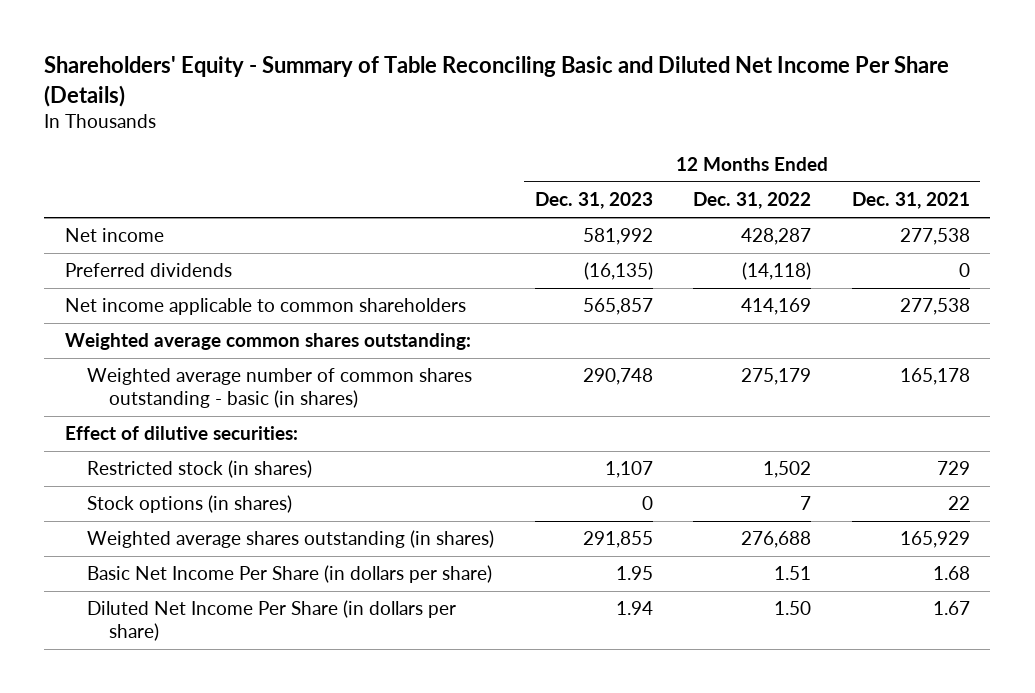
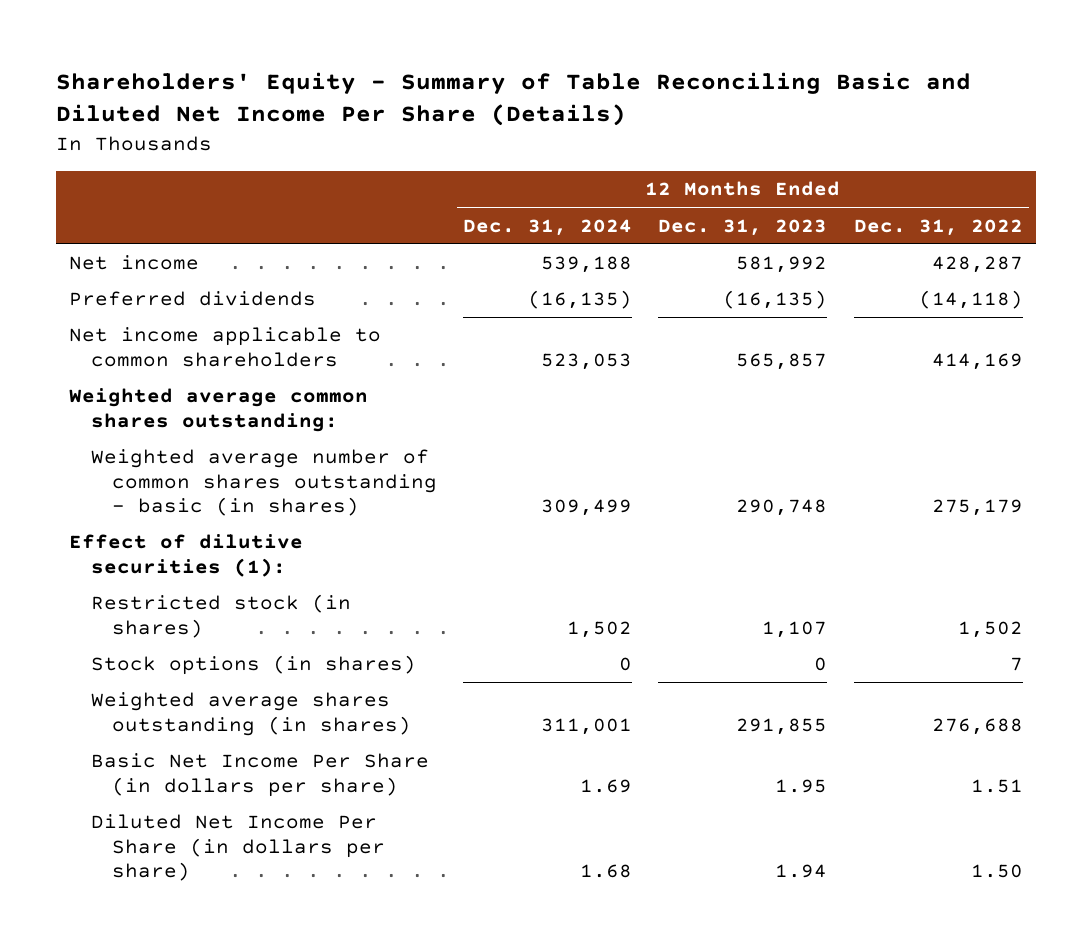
- | 12 Months Ended Dec. 31, 2023 | 12 Months Ended Dec. 31, 2022 | 12 Months Ended Dec. 31, 2021
+ | 12 Months Ended Dec. 31, 2024 | 12 Months Ended Dec. 31, 2023 | 12 Months Ended Dec. 31, 2022
- Effect of dilutive securities:
+ Effect of dilutive securities (1):

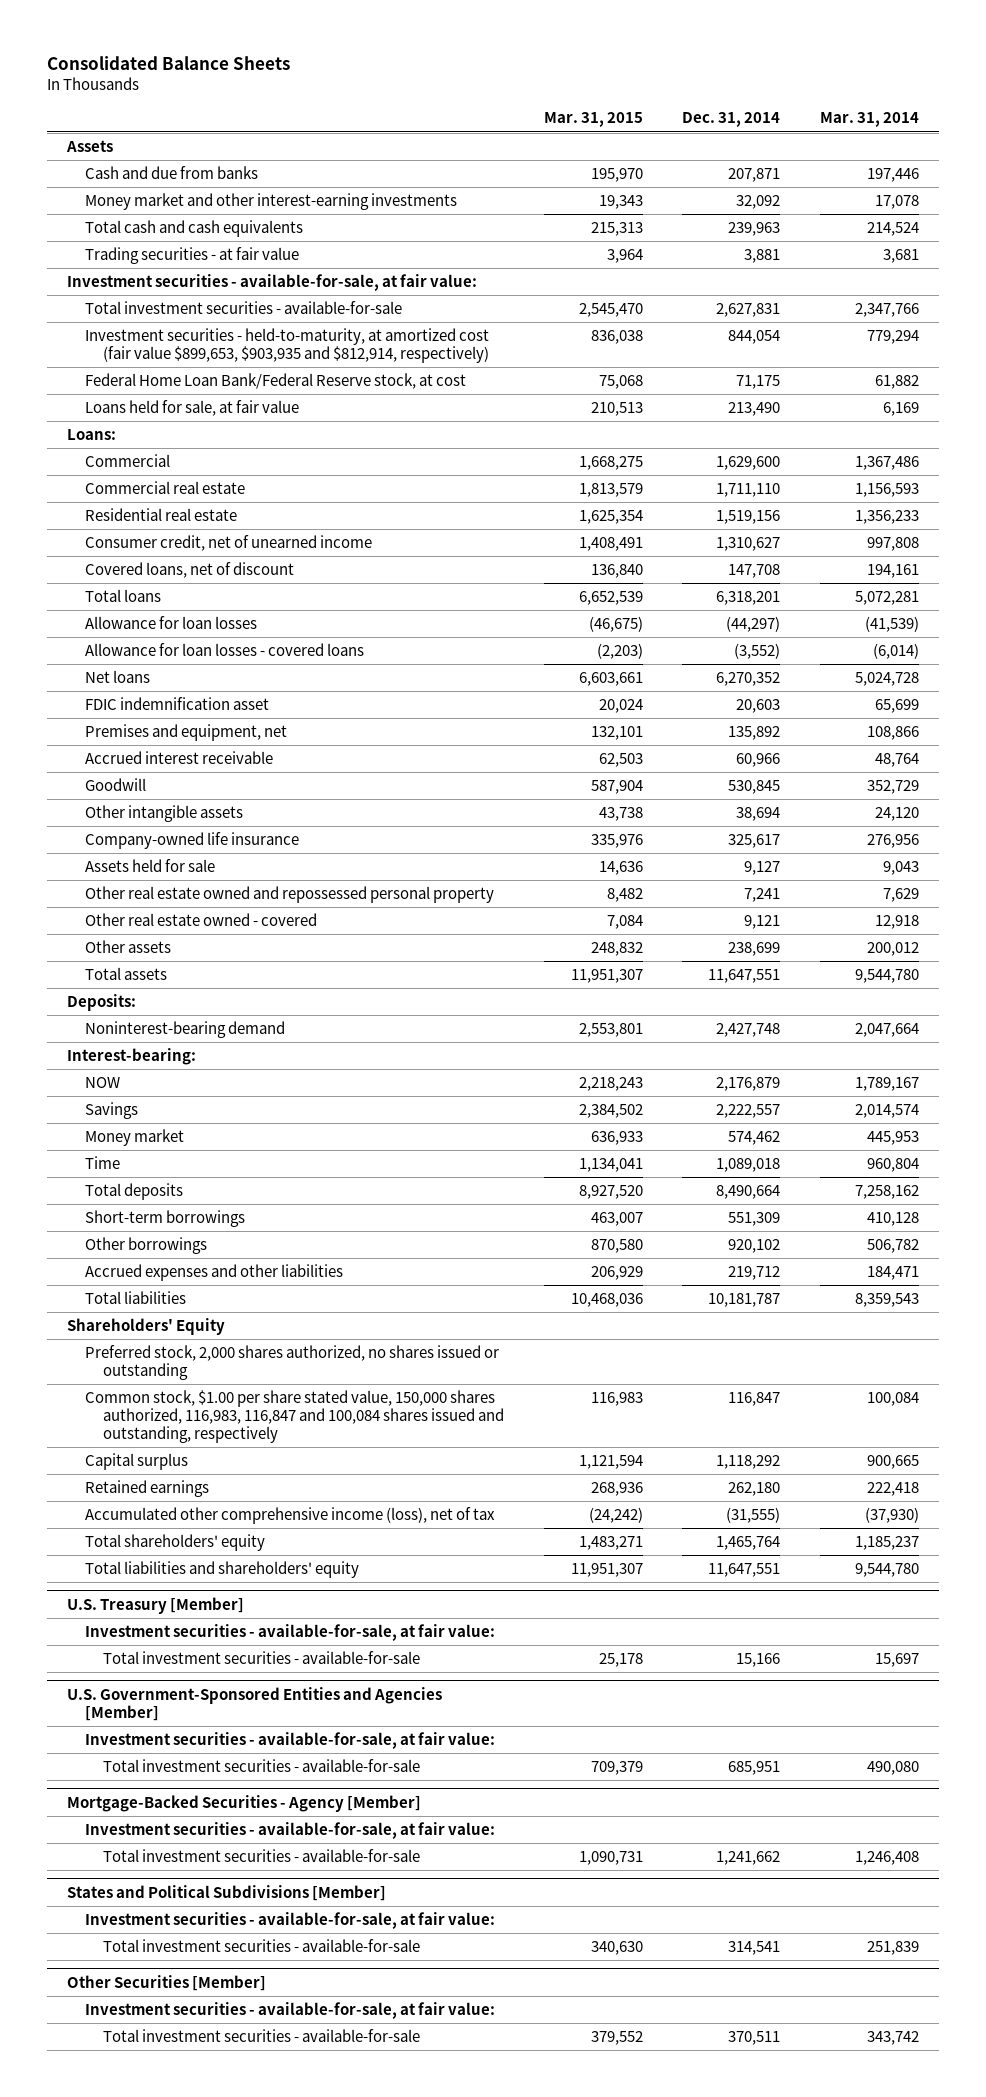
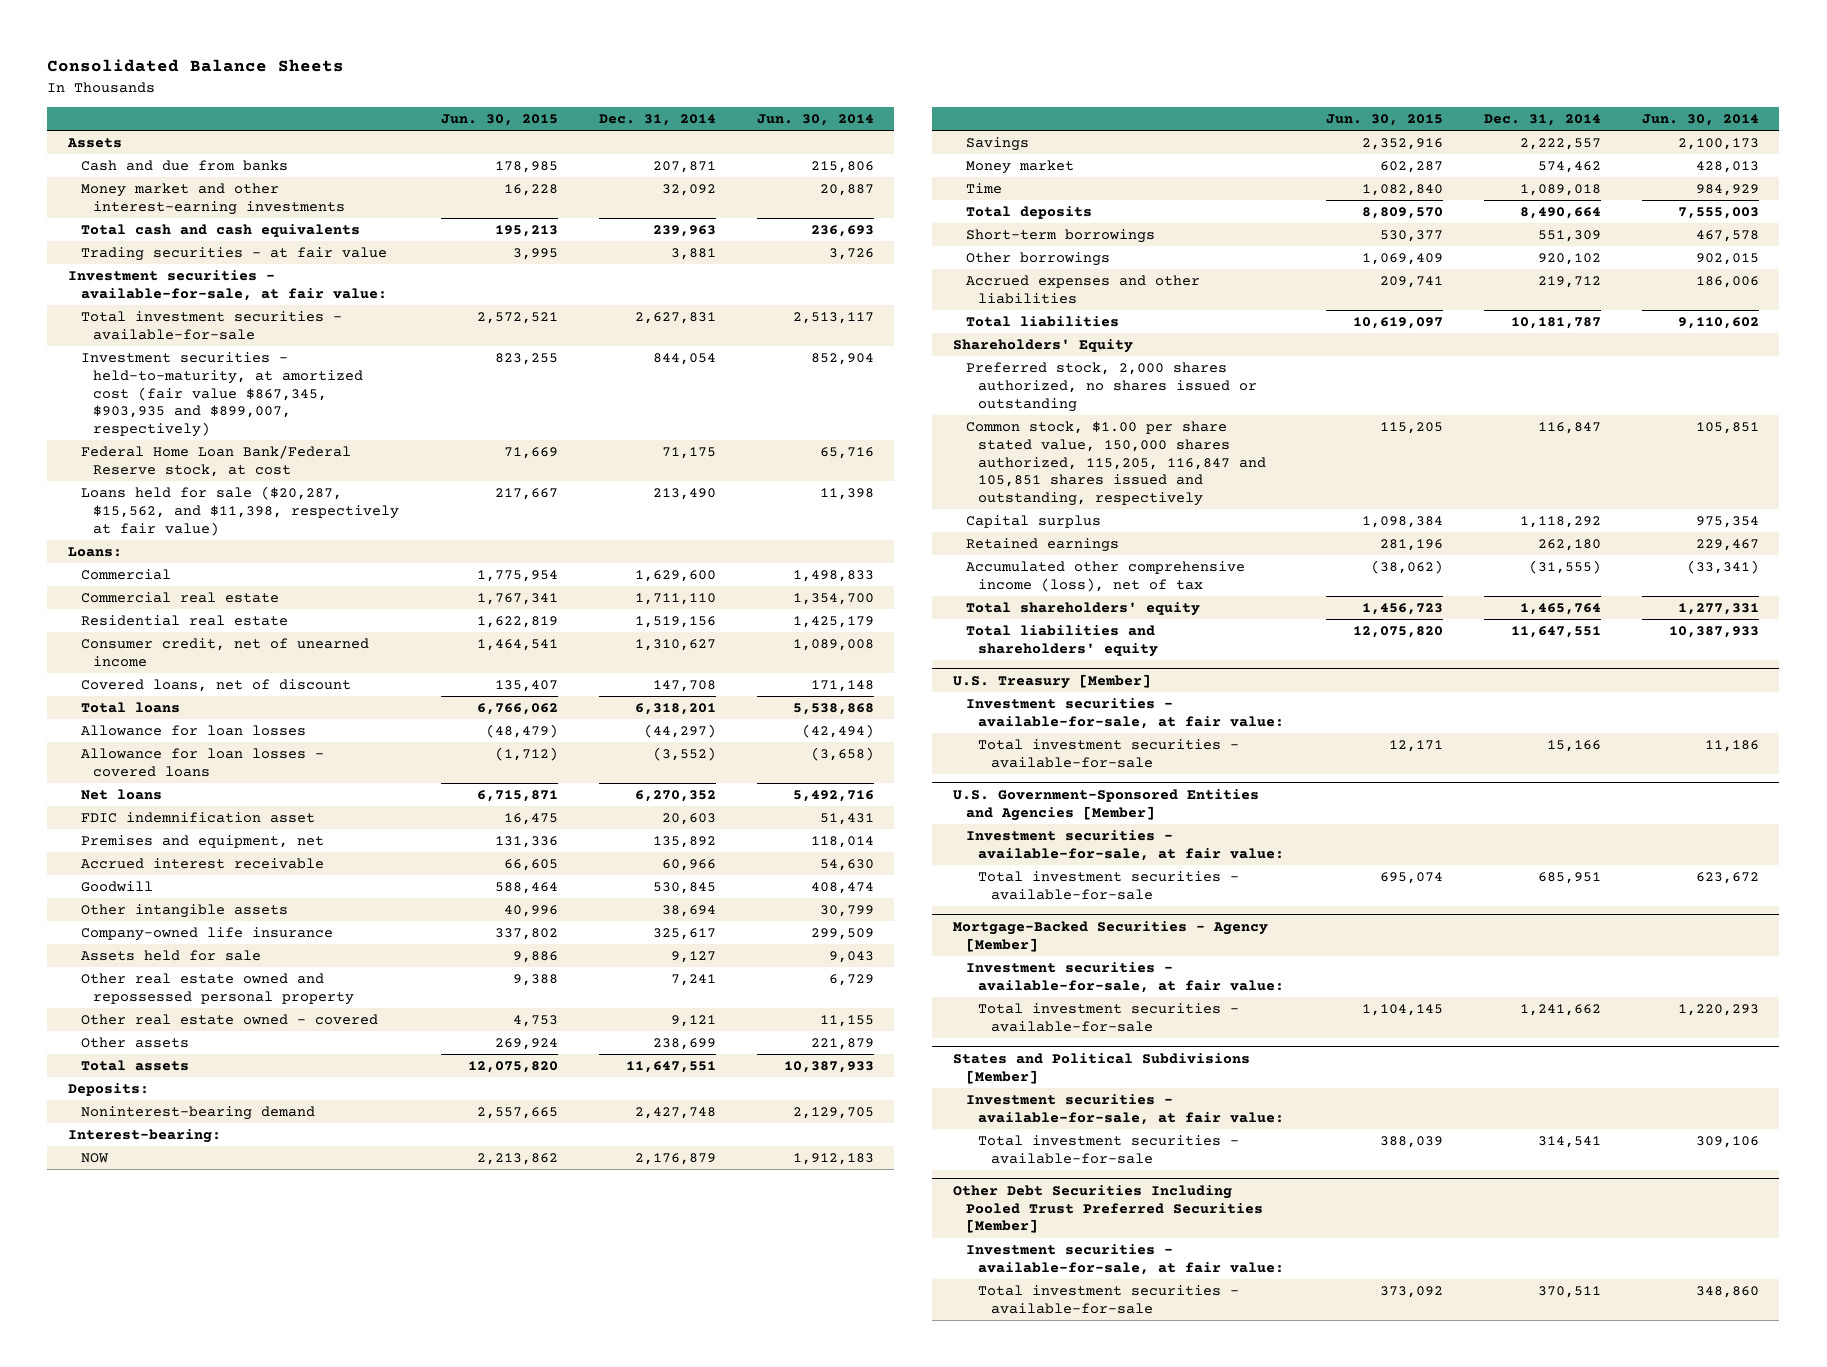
- | Mar. 31, 2015 | Dec. 31, 2014 | Mar. 31, 2014
+ | Jun. 30, 2015 | Dec. 31, 2014 | Jun. 30, 2014
- Investment securities - held-to-maturity, at amortized cost (fair value $899,653, $903,935 and $812,914, respectively) | 836,038 | 844,054 | 779,294
+ Investment securities - held-to-maturity, at amortized cost (fair value $867,345, $903,935 and $899,007, respectively) | 823,255 | 844,054 | 852,904
- Loans held for sale, at fair value | 210,513 | 213,490 | 6,169
+ Loans held for sale ($20,287, $15,562, and $11,398, respectively at fair value) | 217,667 | 213,490 | 11,398
- Common stock, $1.00 per share stated value, 150,000 shares authorized, 116,983, 116,847 and 100,084 shares issued and outstanding, respectively | 116,983 | 116,847 | 100,084
+ Common stock, $1.00 per share stated value, 150,000 shares authorized, 115,205, 116,847 and 105,851 shares issued and outstanding, respectively | 115,205 | 116,847 | 105,851
- Other Securities [Member]
+ Other Debt Securities Including Pooled Trust Preferred Securities [Member]

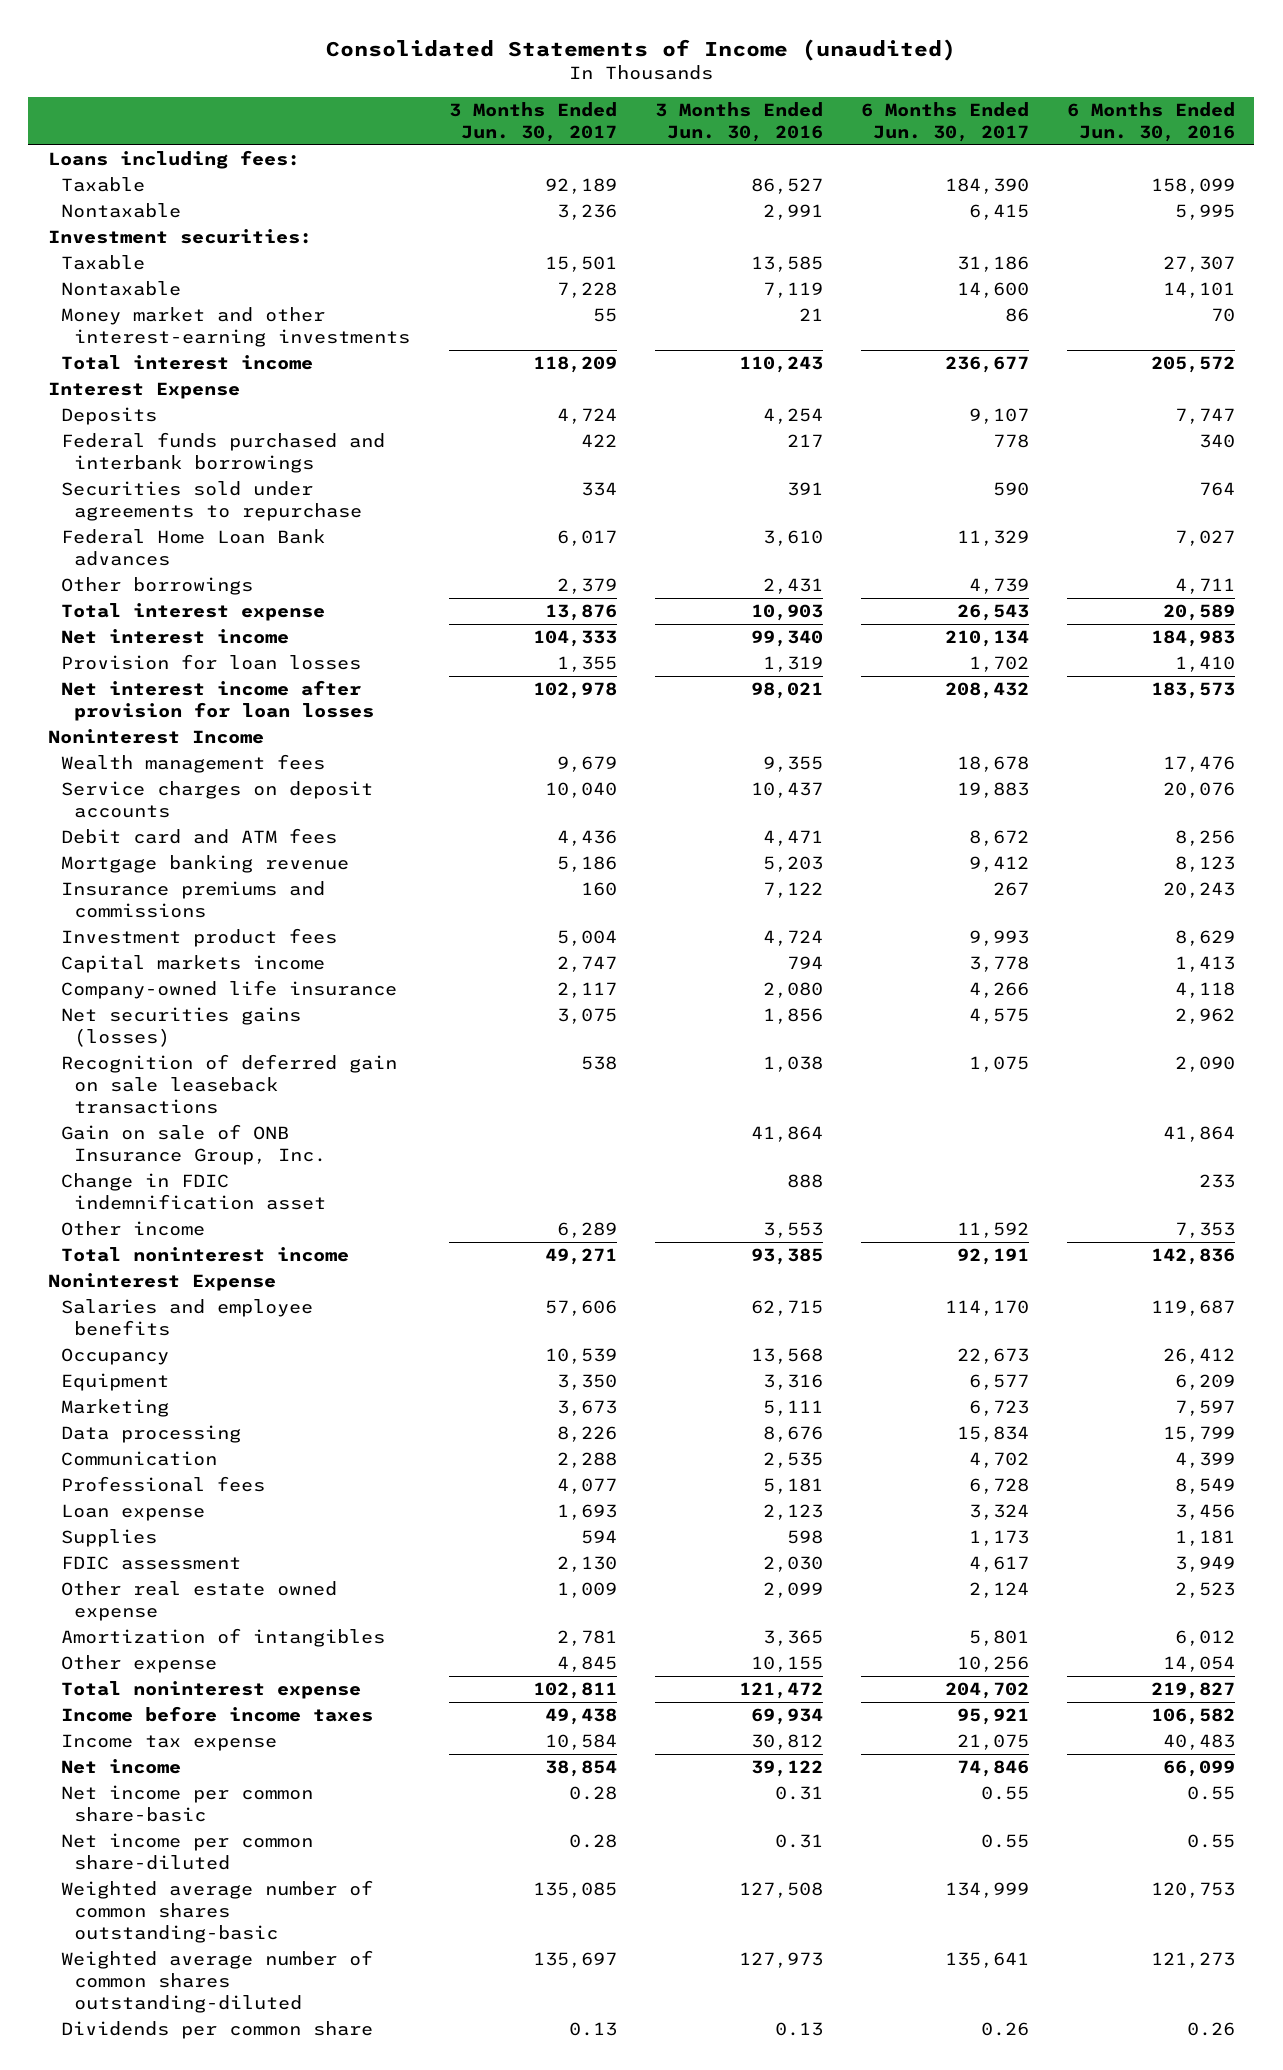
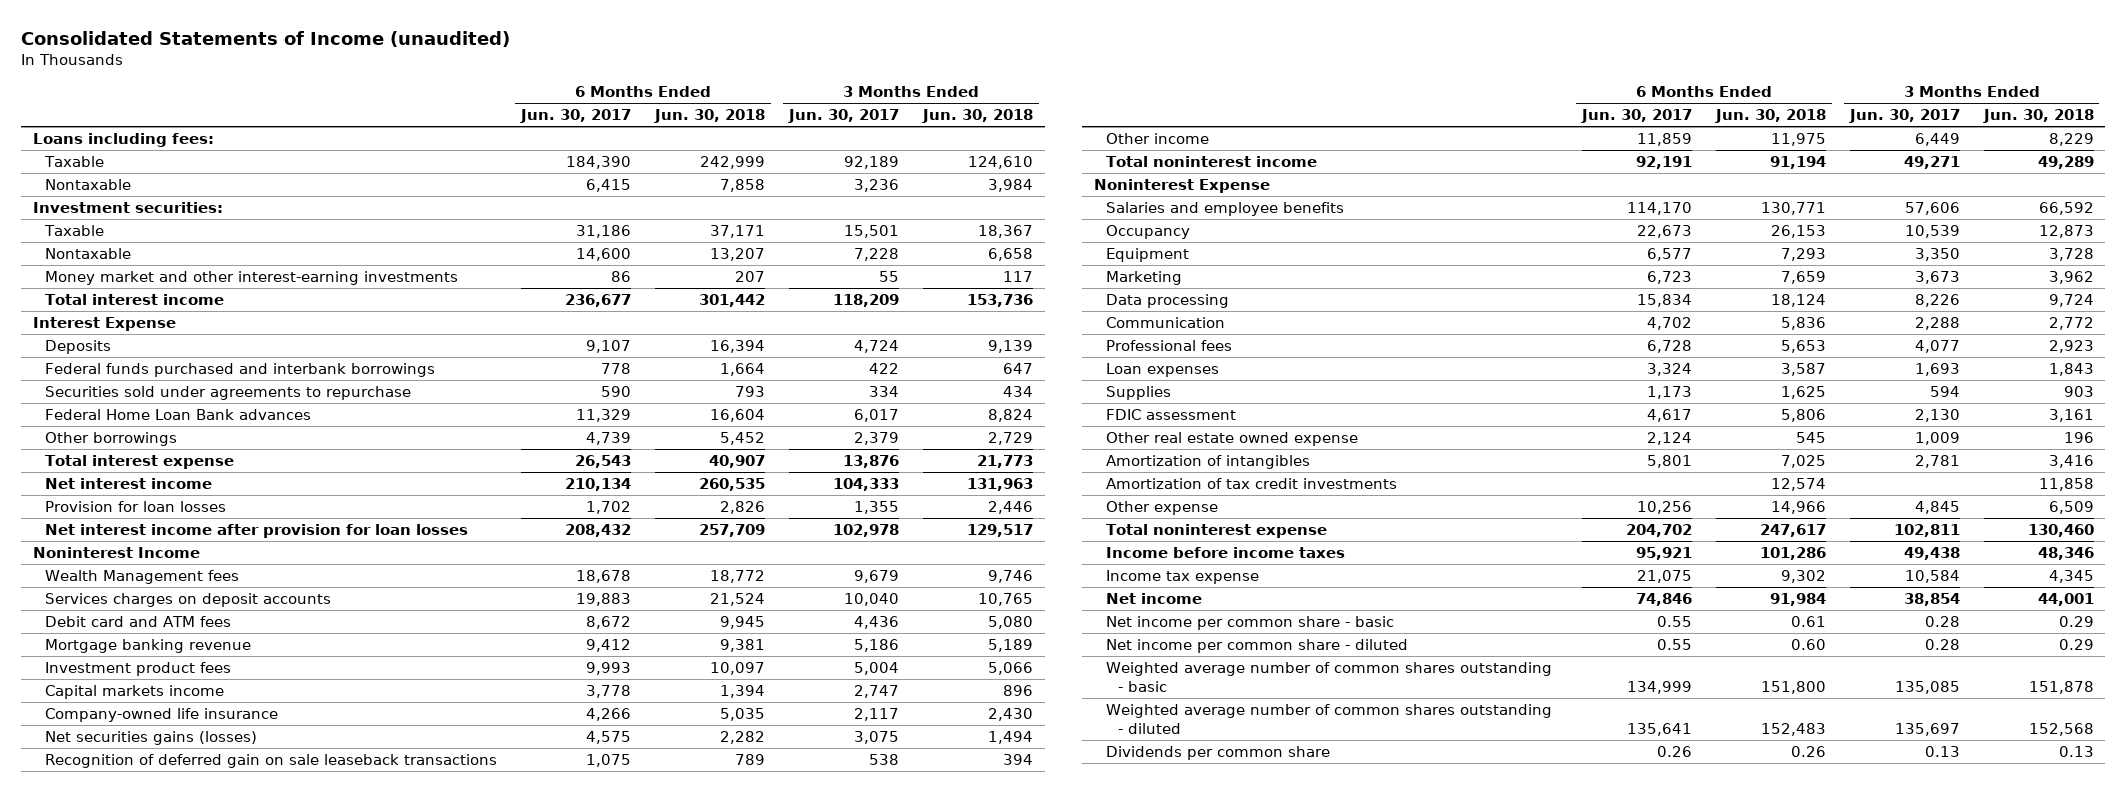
- | 3 Months Ended Jun. 30, 2017 | 3 Months Ended Jun. 30, 2016 | 6 Months Ended Jun. 30, 2017 | 6 Months Ended Jun. 30, 2016
+ | 6 Months Ended Jun. 30, 2017 | 6 Months Ended Jun. 30, 2018 | 3 Months Ended Jun. 30, 2017 | 3 Months Ended Jun. 30, 2018
- Wealth management fees | 9,679 | 9,355 | 18,678 | 17,476
- Service charges on deposit accounts | 10,040 | 10,437 | 19,883 | 20,076
+ Wealth Management fees | 18,678 | 18,772 | 9,679 | 9,746
+ Services charges on deposit accounts | 19,883 | 21,524 | 10,040 | 10,765
- Insurance premiums and commissions | 160 | 7,122 | 267 | 20,243
- Gain on sale of ONB Insurance Group, Inc. | | 41,864 | | 41,864
- Change in FDIC indemnification asset | | 888 | | 233
- Other income | 6,289 | 3,553 | 11,592 | 7,353
+ Other income | 11,859 | 11,975 | 6,449 | 8,229
- Loan expense | 1,693 | 2,123 | 3,324 | 3,456
+ Loan expenses | 3,324 | 3,587 | 1,693 | 1,843
+ Amortization of tax credit investments | | 12,574 | | 11,858
- Net income per common share-basic | 0.28 | 0.31 | 0.55 | 0.55
- Net income per common share-diluted | 0.28 | 0.31 | 0.55 | 0.55
- Weighted average number of common shares outstanding-basic | 135,085 | 127,508 | 134,999 | 120,753
- Weighted average number of common shares outstanding-diluted | 135,697 | 127,973 | 135,641 | 121,273
+ Net income per common share - basic | 0.55 | 0.61 | 0.28 | 0.29
+ Net income per common share - diluted | 0.55 | 0.60 | 0.28 | 0.29
+ Weighted average number of common shares outstanding - basic | 134,999 | 151,800 | 135,085 | 151,878
+ Weighted average number of common shares outstanding - diluted | 135,641 | 152,483 | 135,697 | 152,568

